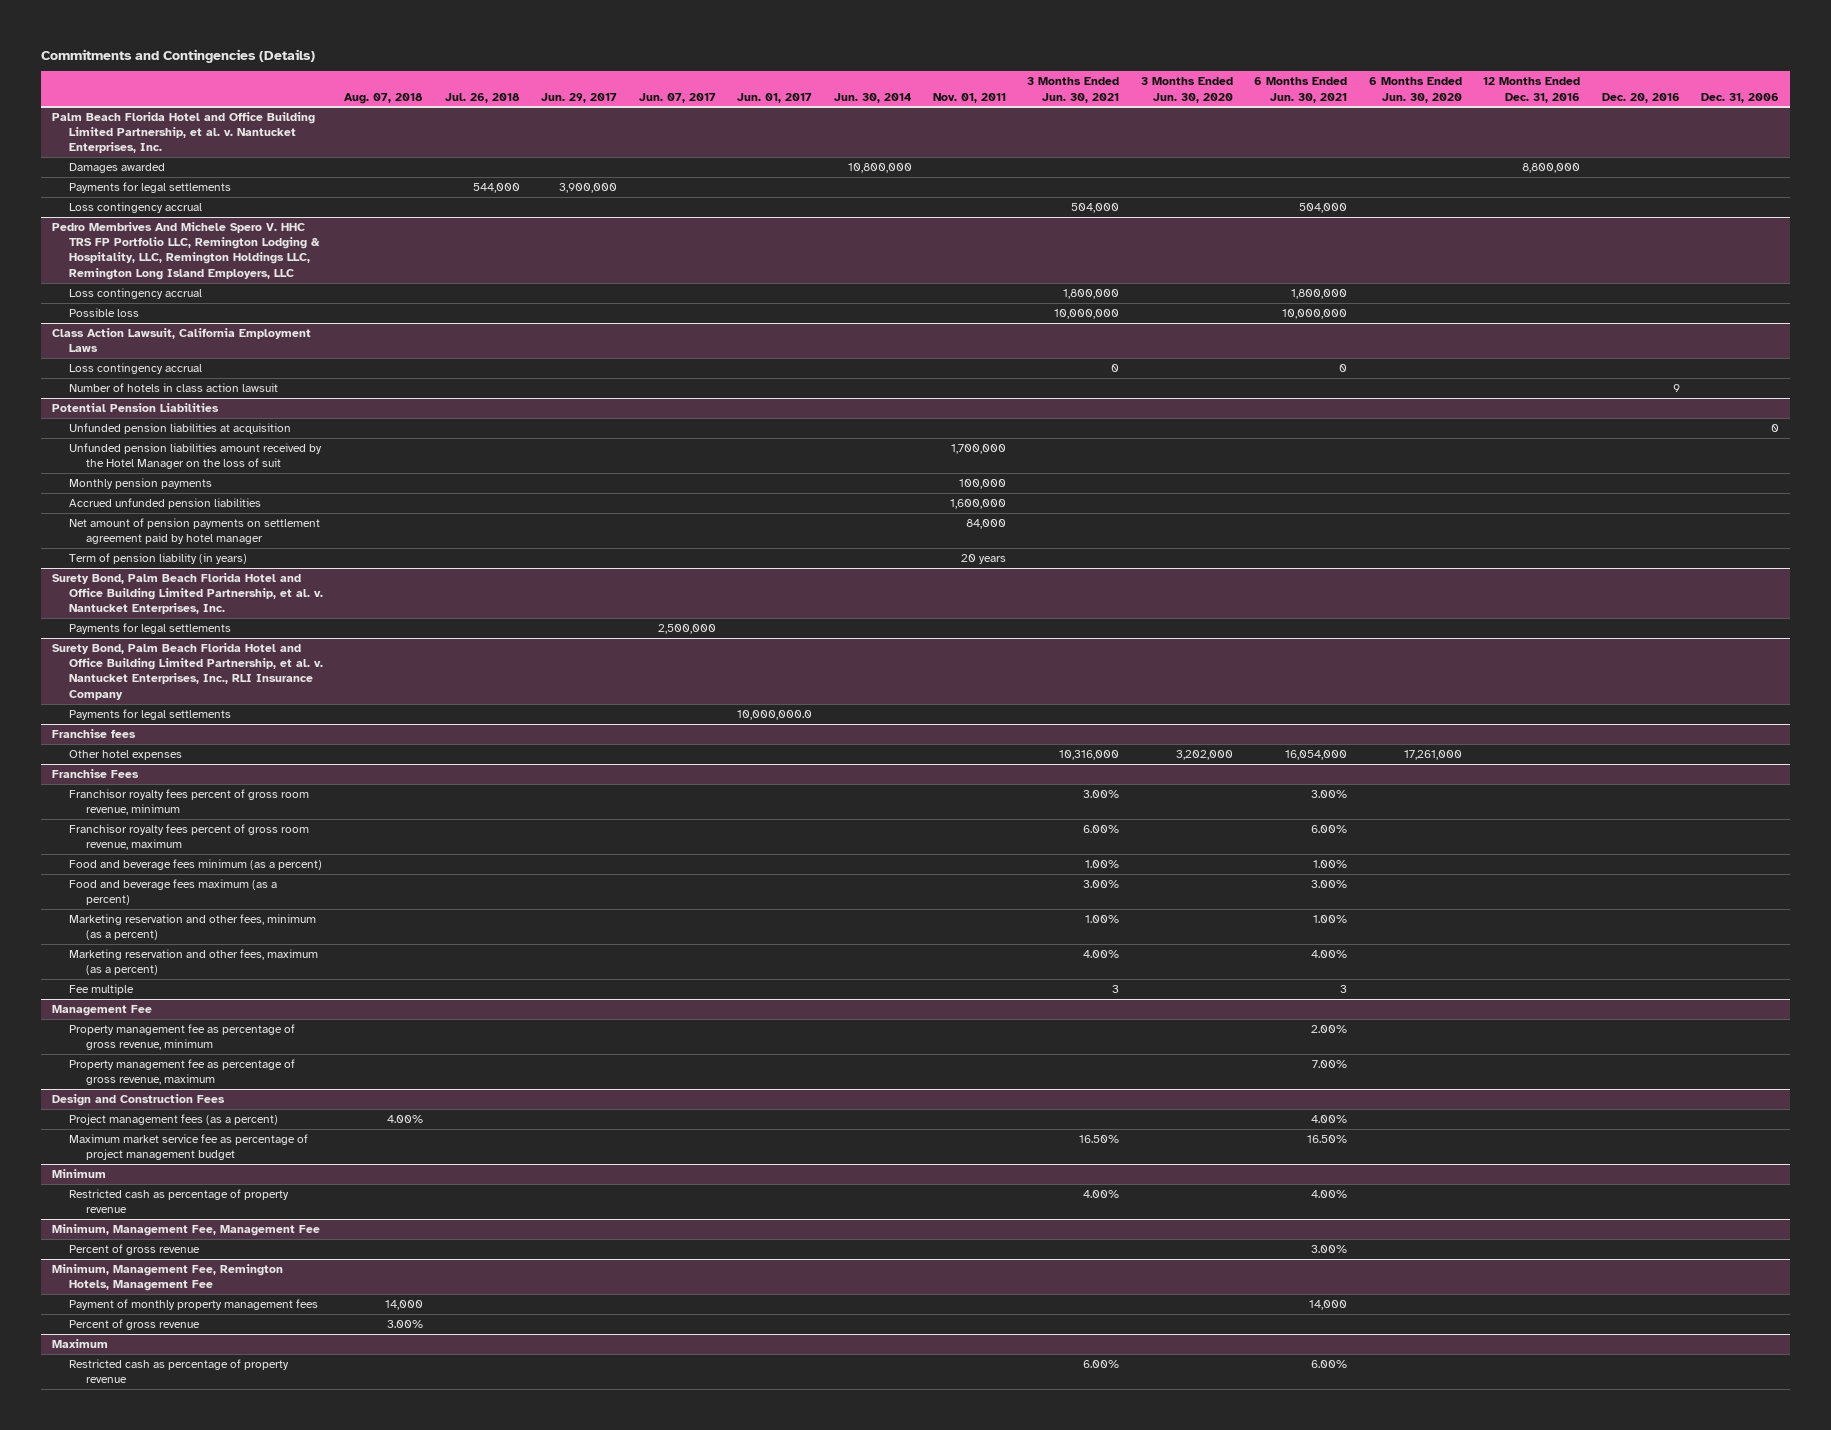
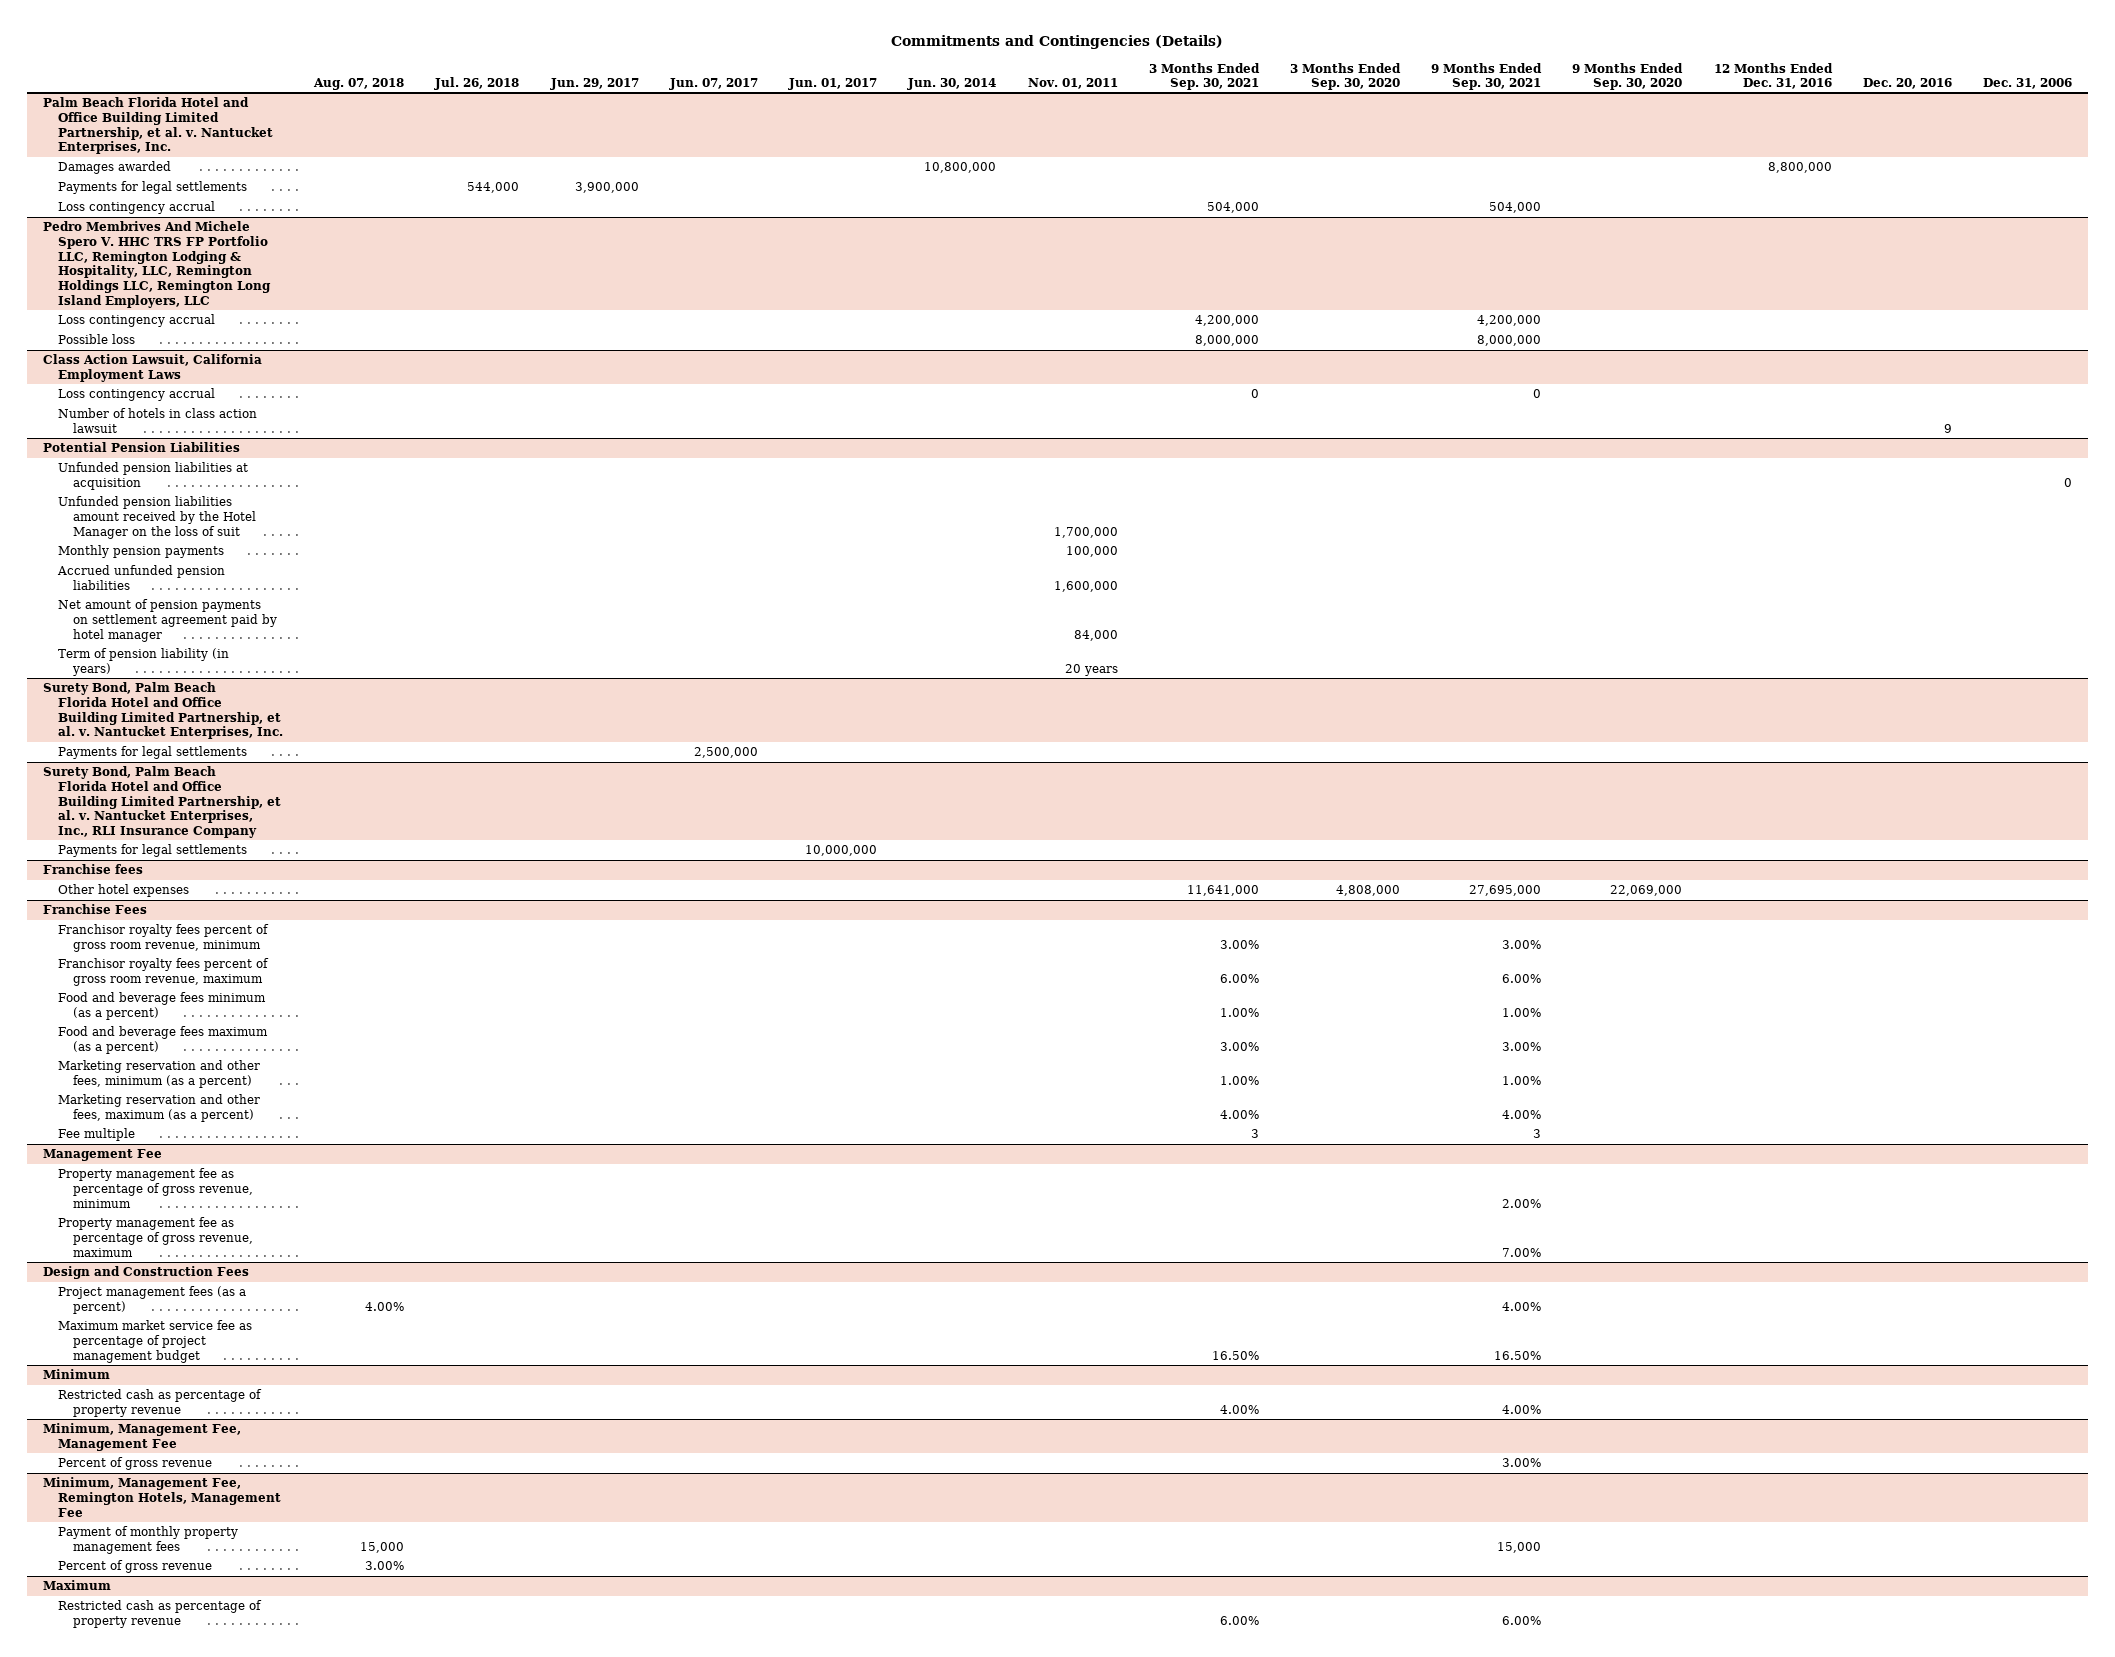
- | Aug. 07, 2018 | Jul. 26, 2018 | Jun. 29, 2017 | Jun. 07, 2017 | Jun. 01, 2017 | Jun. 30, 2014 | Nov. 01, 2011 | 3 Months Ended Jun. 30, 2021 | 3 Months Ended Jun. 30, 2020 | 6 Months Ended Jun. 30, 2021 | 6 Months Ended Jun. 30, 2020 | 12 Months Ended Dec. 31, 2016 | Dec. 20, 2016 | Dec. 31, 2006
+ | Aug. 07, 2018 | Jul. 26, 2018 | Jun. 29, 2017 | Jun. 07, 2017 | Jun. 01, 2017 | Jun. 30, 2014 | Nov. 01, 2011 | 3 Months Ended Sep. 30, 2021 | 3 Months Ended Sep. 30, 2020 | 9 Months Ended Sep. 30, 2021 | 9 Months Ended Sep. 30, 2020 | 12 Months Ended Dec. 31, 2016 | Dec. 20, 2016 | Dec. 31, 2006
@ Surety Bond, Palm Beach Florida Hotel and Office Building Limited Partnership, et al. v. Nantucket Enterprises, Inc., RLI Insurance Company
- Payments for legal settlements | | | | | 10,000,000.0 | | | | | | | | |
+ Payments for legal settlements | | | | | 10,000,000 | | | | | | | | |
@ Minimum, Management Fee, Remington Hotels, Management Fee
- Payment of monthly property management fees | 14,000 | | | | | | | | | 14,000 | | | |
+ Payment of monthly property management fees | 15,000 | | | | | | | | | 15,000 | | | |

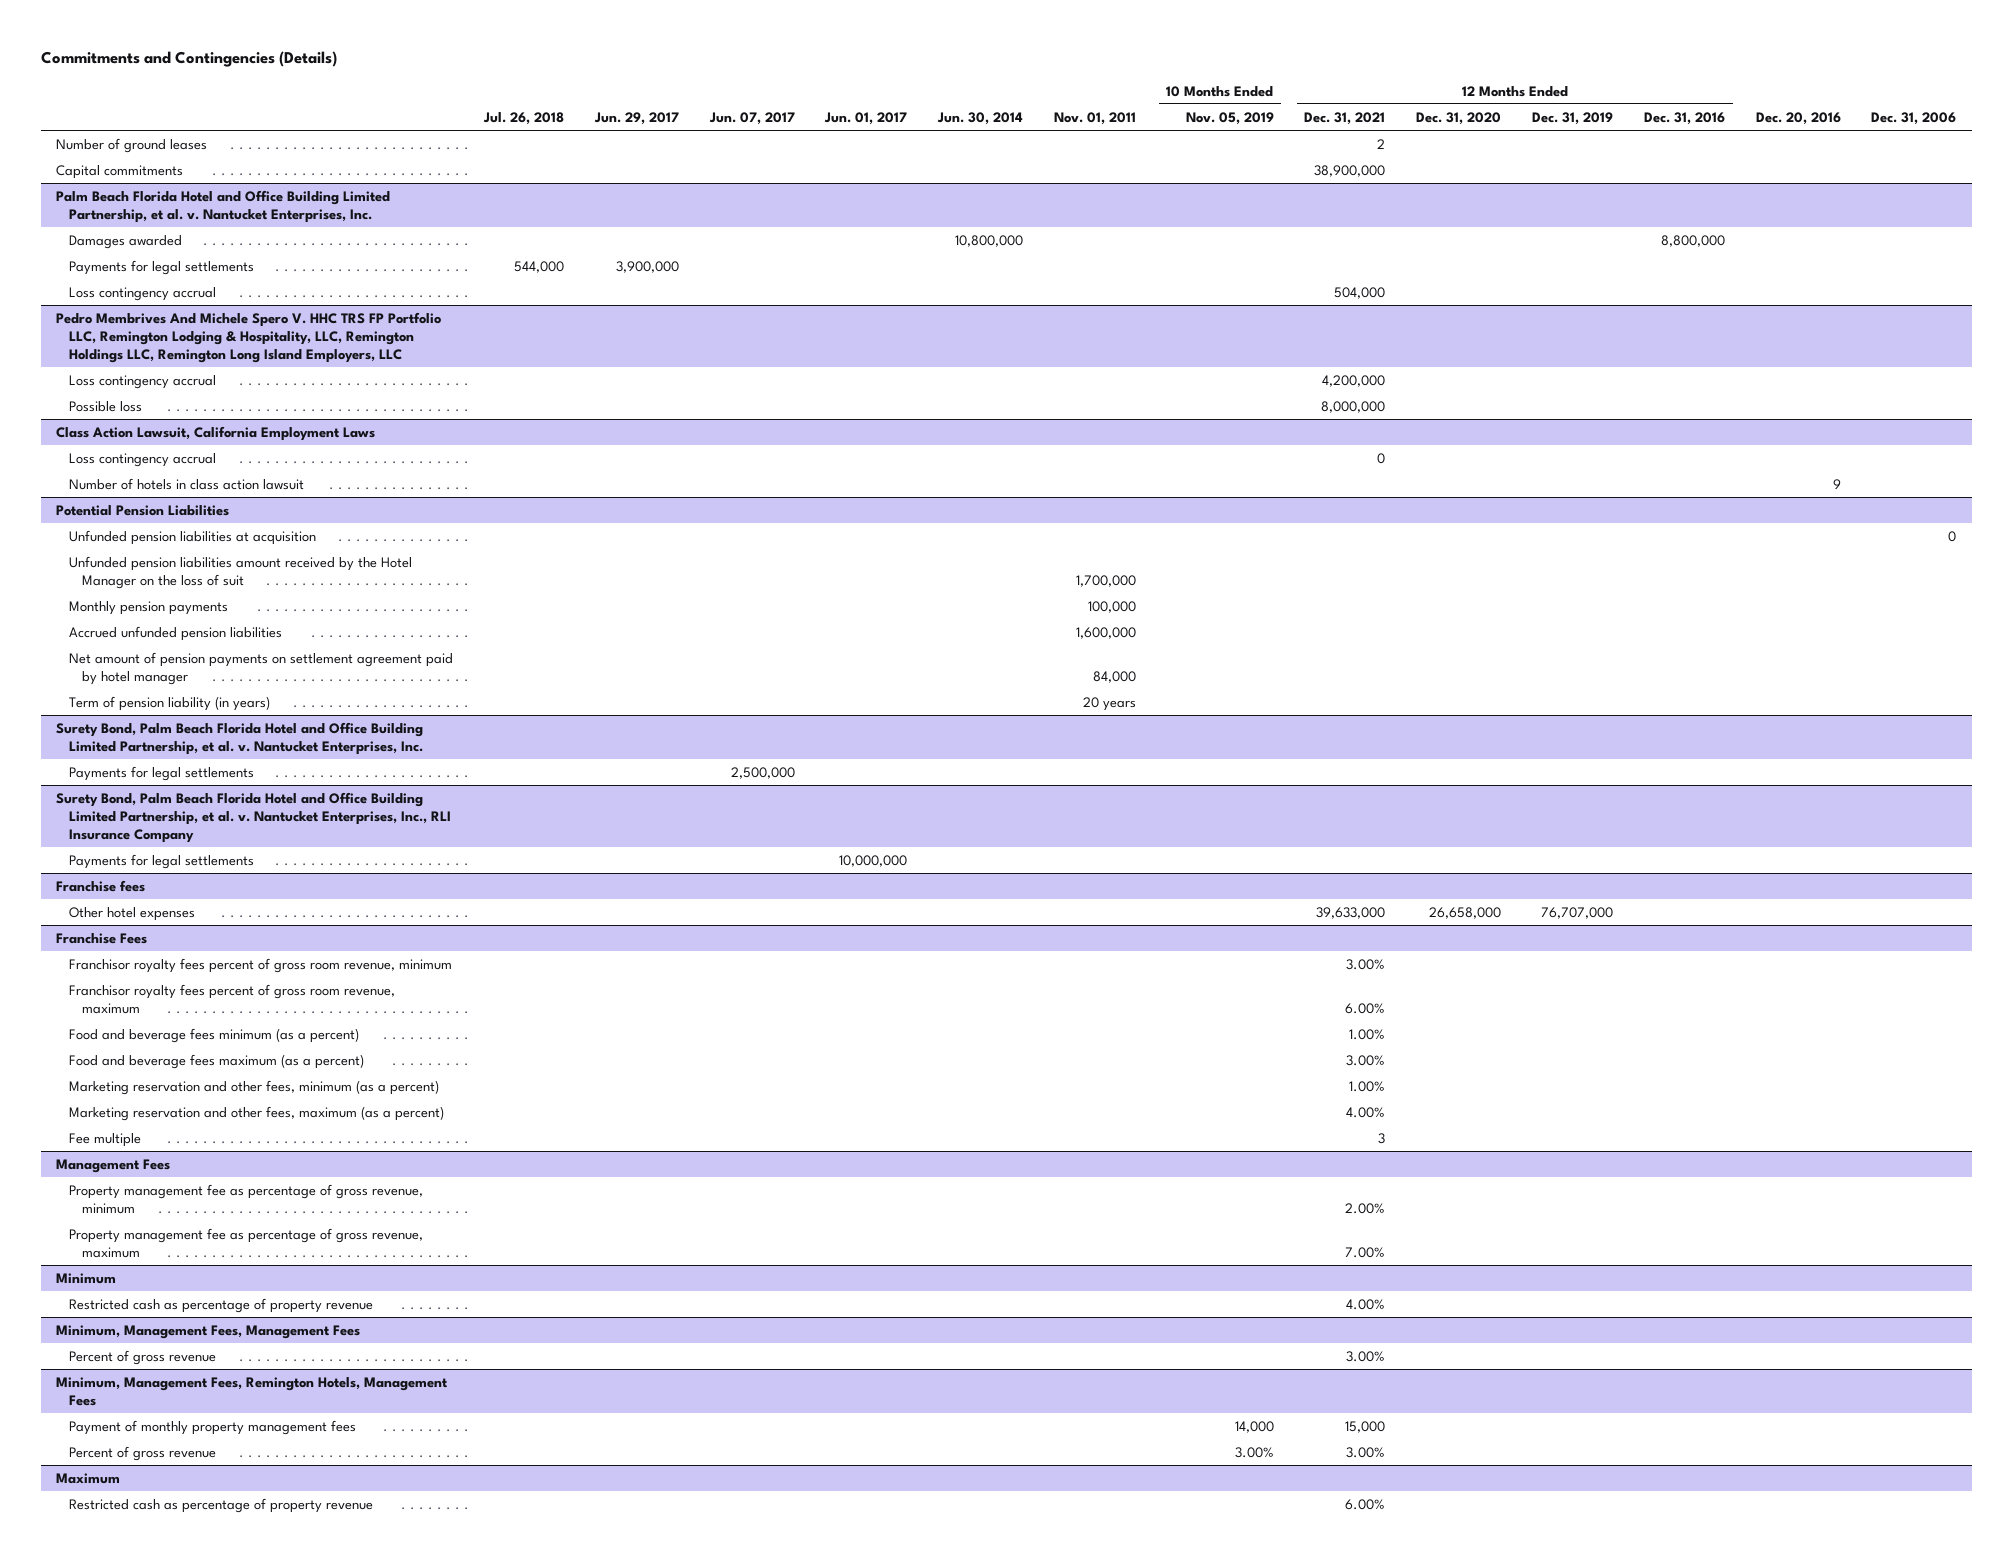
- | Aug. 07, 2018 | Jul. 26, 2018 | Jun. 29, 2017 | Jun. 07, 2017 | Jun. 01, 2017 | Jun. 30, 2014 | Nov. 01, 2011 | 3 Months Ended Sep. 30, 2021 | 3 Months Ended Sep. 30, 2020 | 9 Months Ended Sep. 30, 2021 | 9 Months Ended Sep. 30, 2020 | 12 Months Ended Dec. 31, 2016 | Dec. 20, 2016 | Dec. 31, 2006
+ | Jul. 26, 2018 | Jun. 29, 2017 | Jun. 07, 2017 | Jun. 01, 2017 | Jun. 30, 2014 | Nov. 01, 2011 | 10 Months Ended Nov. 05, 2019 | 12 Months Ended Dec. 31, 2021 | 12 Months Ended Dec. 31, 2020 | 12 Months Ended Dec. 31, 2019 | 12 Months Ended Dec. 31, 2016 | Dec. 20, 2016 | Dec. 31, 2006
+ Number of ground leases | | | | | | | | 2 | | | | |
+ Capital commitments | | | | | | | | 38,900,000 | | | | |
- Management Fee
+ Management Fees
- Design and Construction Fees
- Project management fees (as a percent) | 4.00% | | | | | | | | | 4.00% | | | |
- Maximum market service fee as percentage of project management budget | | | | | | | | 16.50% | | 16.50% | | | |
- Minimum, Management Fee, Management Fee
+ Minimum, Management Fees, Management Fees
- Minimum, Management Fee, Remington Hotels, Management Fee
+ Minimum, Management Fees, Remington Hotels, Management Fees

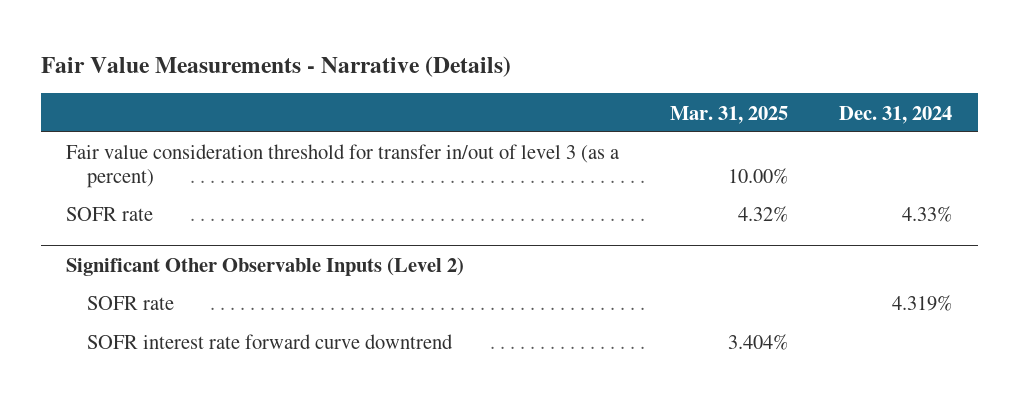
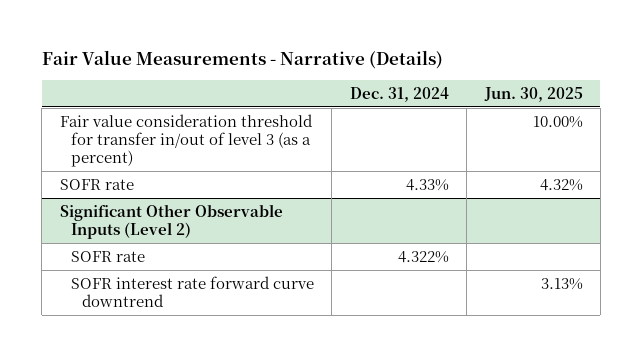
- | Mar. 31, 2025 | Dec. 31, 2024
+ | Dec. 31, 2024 | Jun. 30, 2025
@ Significant Other Observable Inputs (Level 2)
- SOFR rate | | 4.319%
+ SOFR rate | 4.322% |

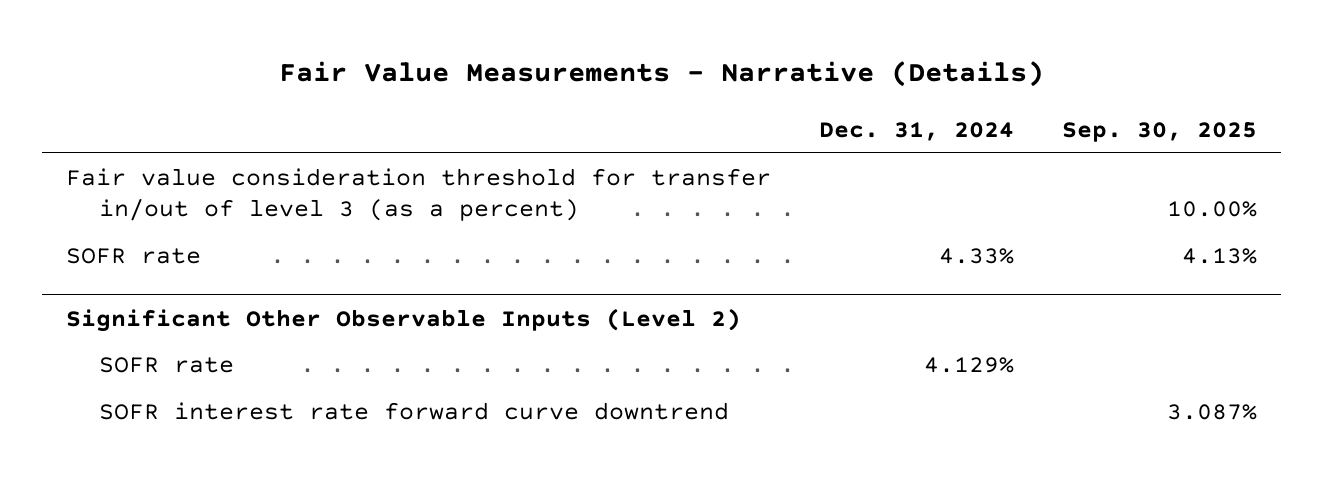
- | Dec. 31, 2024 | Jun. 30, 2025
+ | Dec. 31, 2024 | Sep. 30, 2025
@ Significant Other Observable Inputs (Level 2)
- SOFR rate | 4.322% |
+ SOFR rate | 4.129% |

